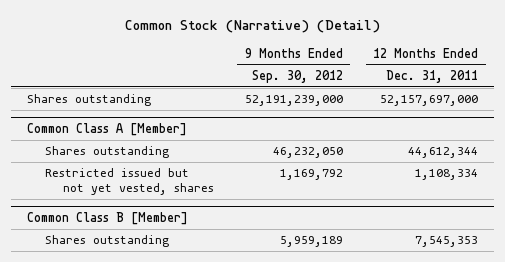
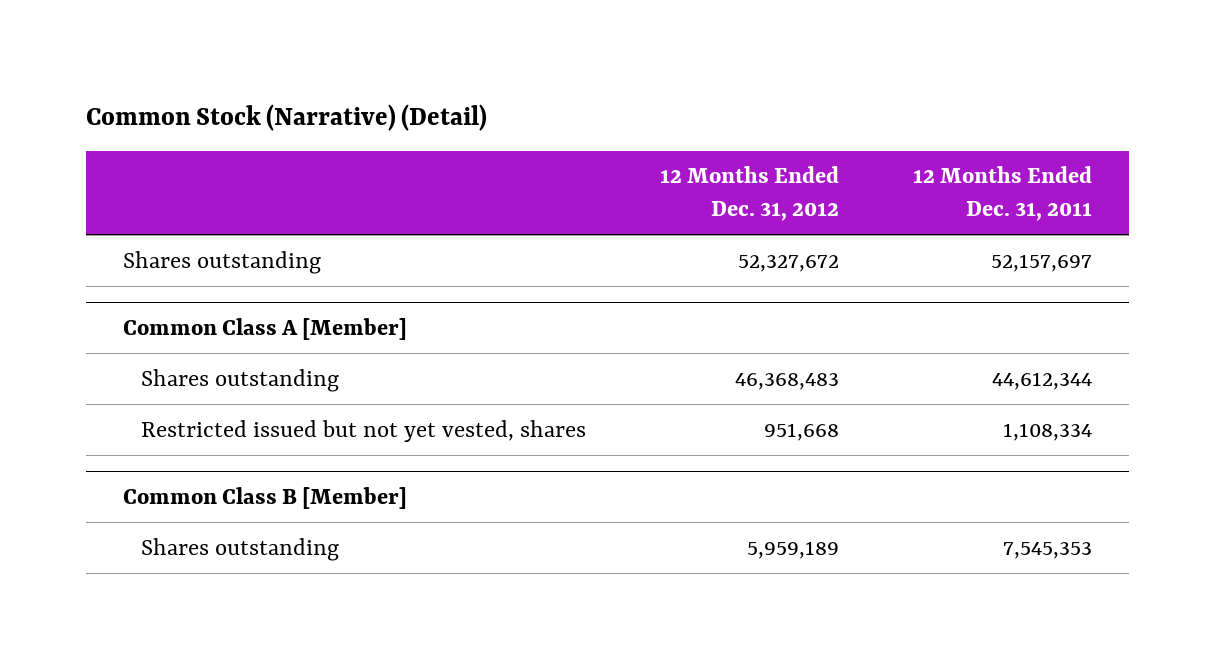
- | 9 Months Ended Sep. 30, 2012 | 12 Months Ended Dec. 31, 2011
+ | 12 Months Ended Dec. 31, 2012 | 12 Months Ended Dec. 31, 2011
- Shares outstanding | 52,191,239,000 | 52,157,697,000
+ Shares outstanding | 52,327,672 | 52,157,697

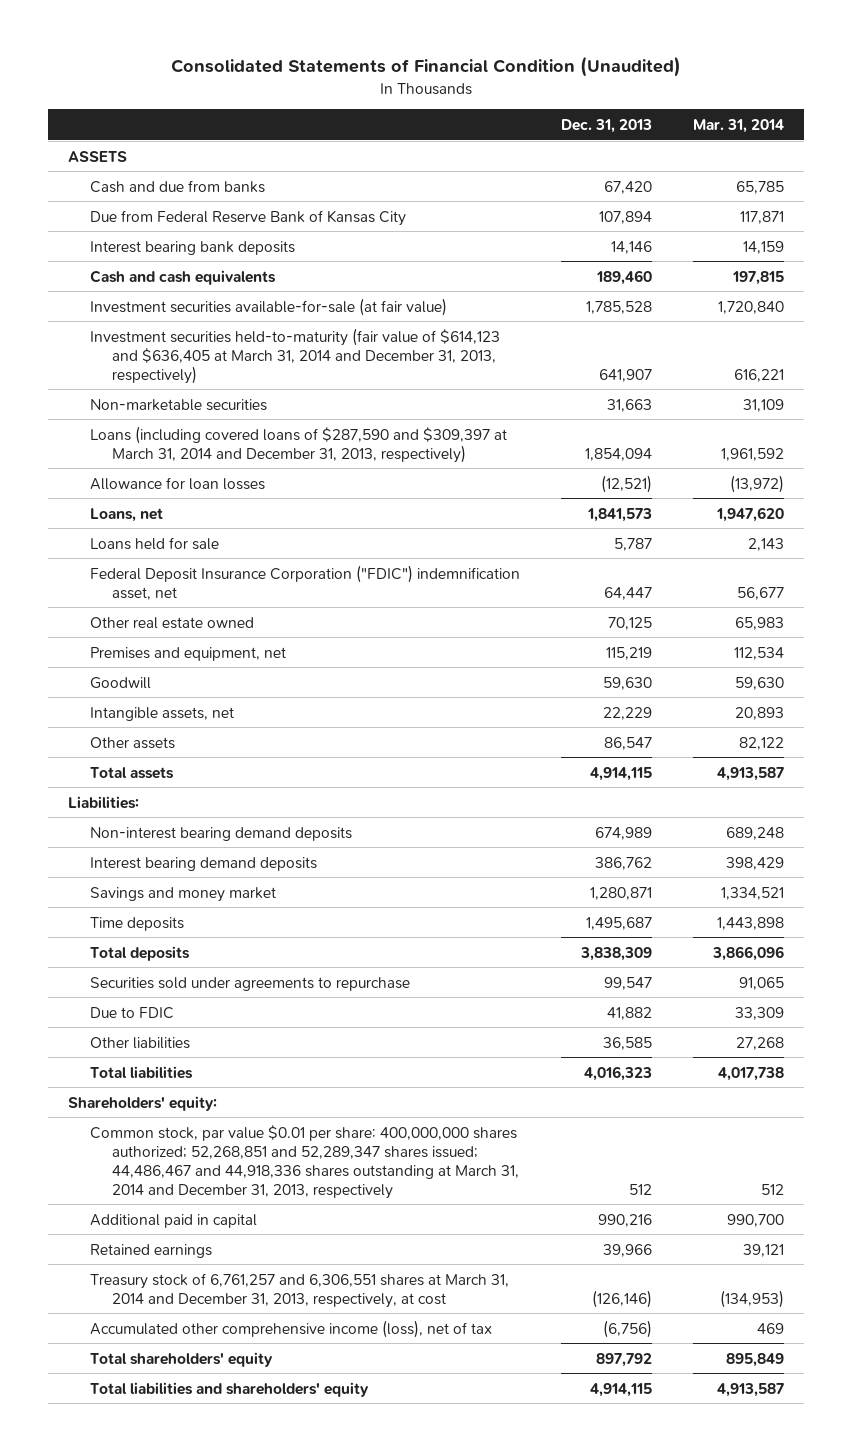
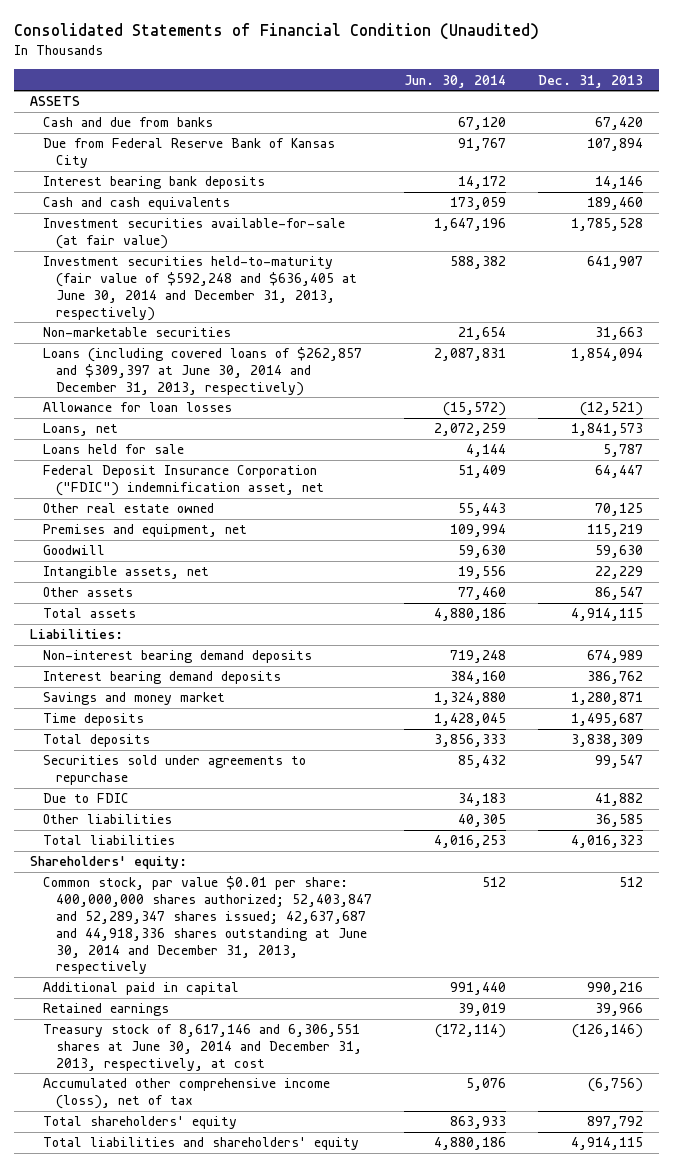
- | Dec. 31, 2013 | Mar. 31, 2014
+ | Jun. 30, 2014 | Dec. 31, 2013
- Investment securities held-to-maturity (fair value of $614,123 and $636,405 at March 31, 2014 and December 31, 2013, respectively) | 641,907 | 616,221
+ Investment securities held-to-maturity (fair value of $592,248 and $636,405 at June 30, 2014 and December 31, 2013, respectively) | 588,382 | 641,907
- Loans (including covered loans of $287,590 and $309,397 at March 31, 2014 and December 31, 2013, respectively) | 1,854,094 | 1,961,592
+ Loans (including covered loans of $262,857 and $309,397 at June 30, 2014 and December 31, 2013, respectively) | 2,087,831 | 1,854,094
- Common stock, par value $0.01 per share: 400,000,000 shares authorized; 52,268,851 and 52,289,347 shares issued; 44,486,467 and 44,918,336 shares outstanding at March 31, 2014 and December 31, 2013, respectively | 512 | 512
+ Common stock, par value $0.01 per share: 400,000,000 shares authorized; 52,403,847 and 52,289,347 shares issued; 42,637,687 and 44,918,336 shares outstanding at June 30, 2014 and December 31, 2013, respectively | 512 | 512
- Treasury stock of 6,761,257 and 6,306,551 shares at March 31, 2014 and December 31, 2013, respectively, at cost | (126,146) | (134,953)
+ Treasury stock of 8,617,146 and 6,306,551 shares at June 30, 2014 and December 31, 2013, respectively, at cost | (172,114) | (126,146)

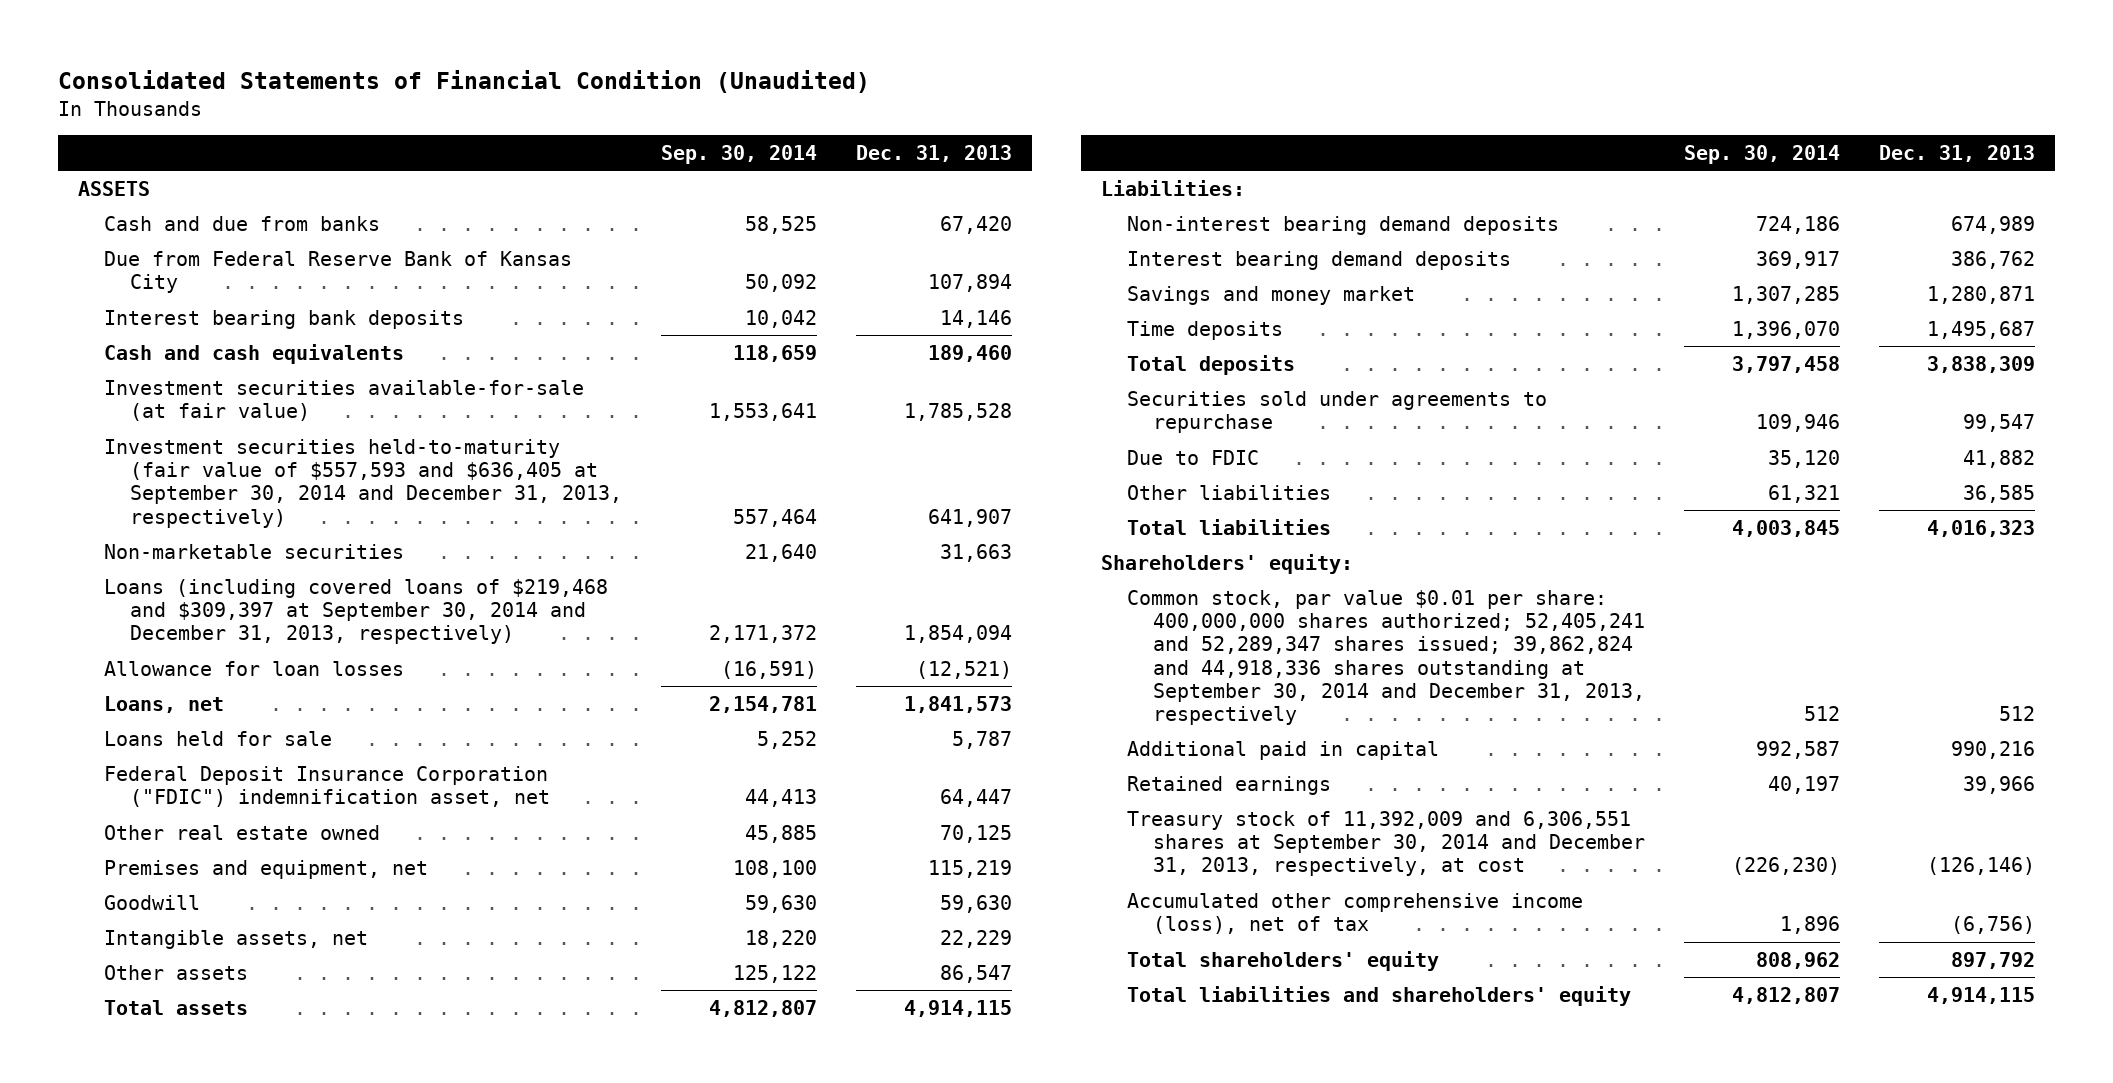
- | Jun. 30, 2014 | Dec. 31, 2013
+ | Sep. 30, 2014 | Dec. 31, 2013
- Investment securities held-to-maturity (fair value of $592,248 and $636,405 at June 30, 2014 and December 31, 2013, respectively) | 588,382 | 641,907
+ Investment securities held-to-maturity (fair value of $557,593 and $636,405 at September 30, 2014 and December 31, 2013, respectively) | 557,464 | 641,907
- Loans (including covered loans of $262,857 and $309,397 at June 30, 2014 and December 31, 2013, respectively) | 2,087,831 | 1,854,094
+ Loans (including covered loans of $219,468 and $309,397 at September 30, 2014 and December 31, 2013, respectively) | 2,171,372 | 1,854,094
- Common stock, par value $0.01 per share: 400,000,000 shares authorized; 52,403,847 and 52,289,347 shares issued; 42,637,687 and 44,918,336 shares outstanding at June 30, 2014 and December 31, 2013, respectively | 512 | 512
+ Common stock, par value $0.01 per share: 400,000,000 shares authorized; 52,405,241 and 52,289,347 shares issued; 39,862,824 and 44,918,336 shares outstanding at September 30, 2014 and December 31, 2013, respectively | 512 | 512
- Treasury stock of 8,617,146 and 6,306,551 shares at June 30, 2014 and December 31, 2013, respectively, at cost | (172,114) | (126,146)
+ Treasury stock of 11,392,009 and 6,306,551 shares at September 30, 2014 and December 31, 2013, respectively, at cost | (226,230) | (126,146)

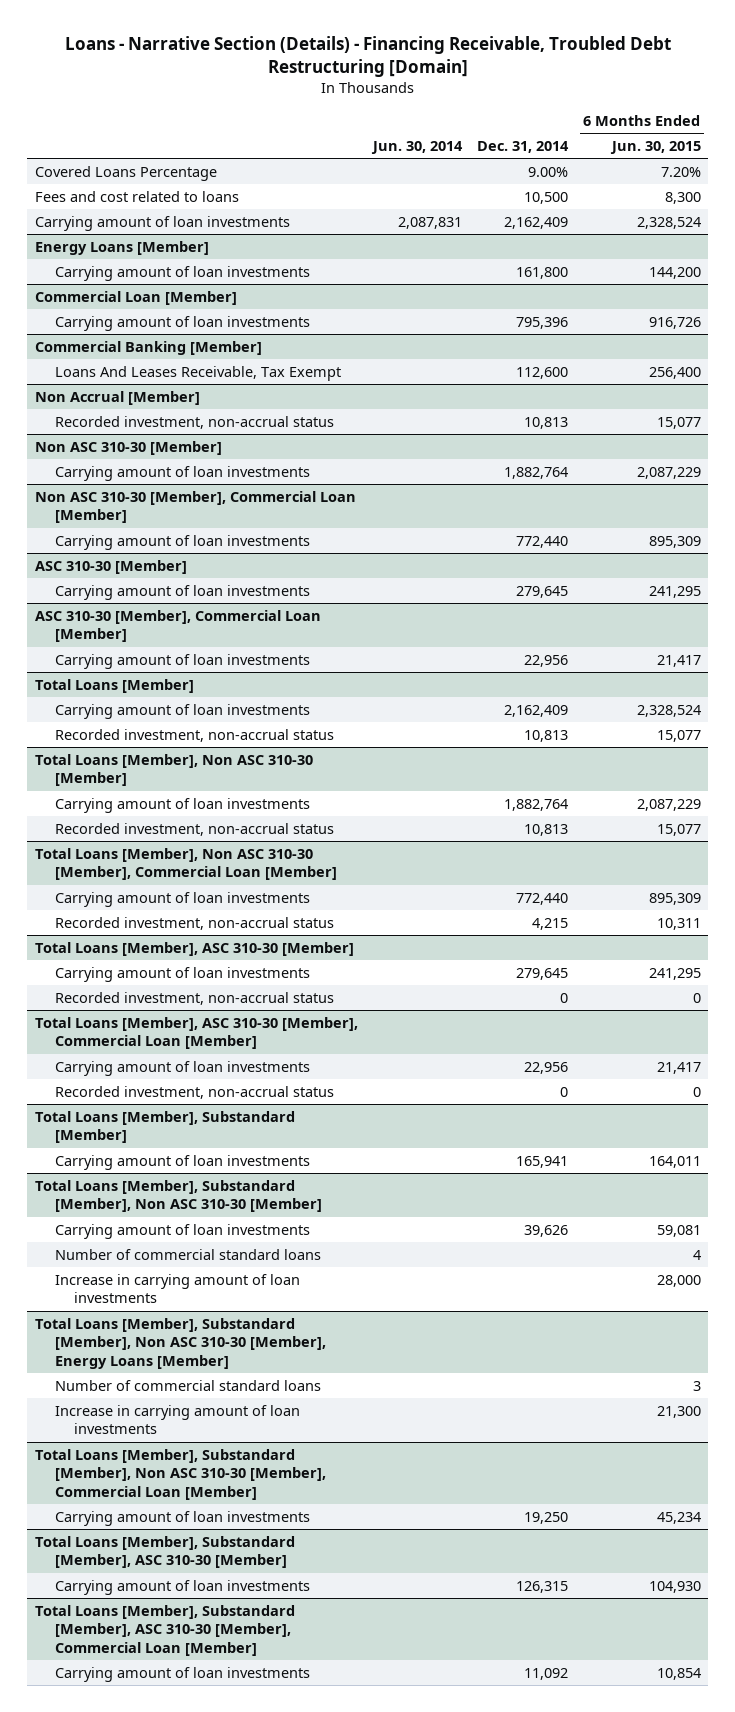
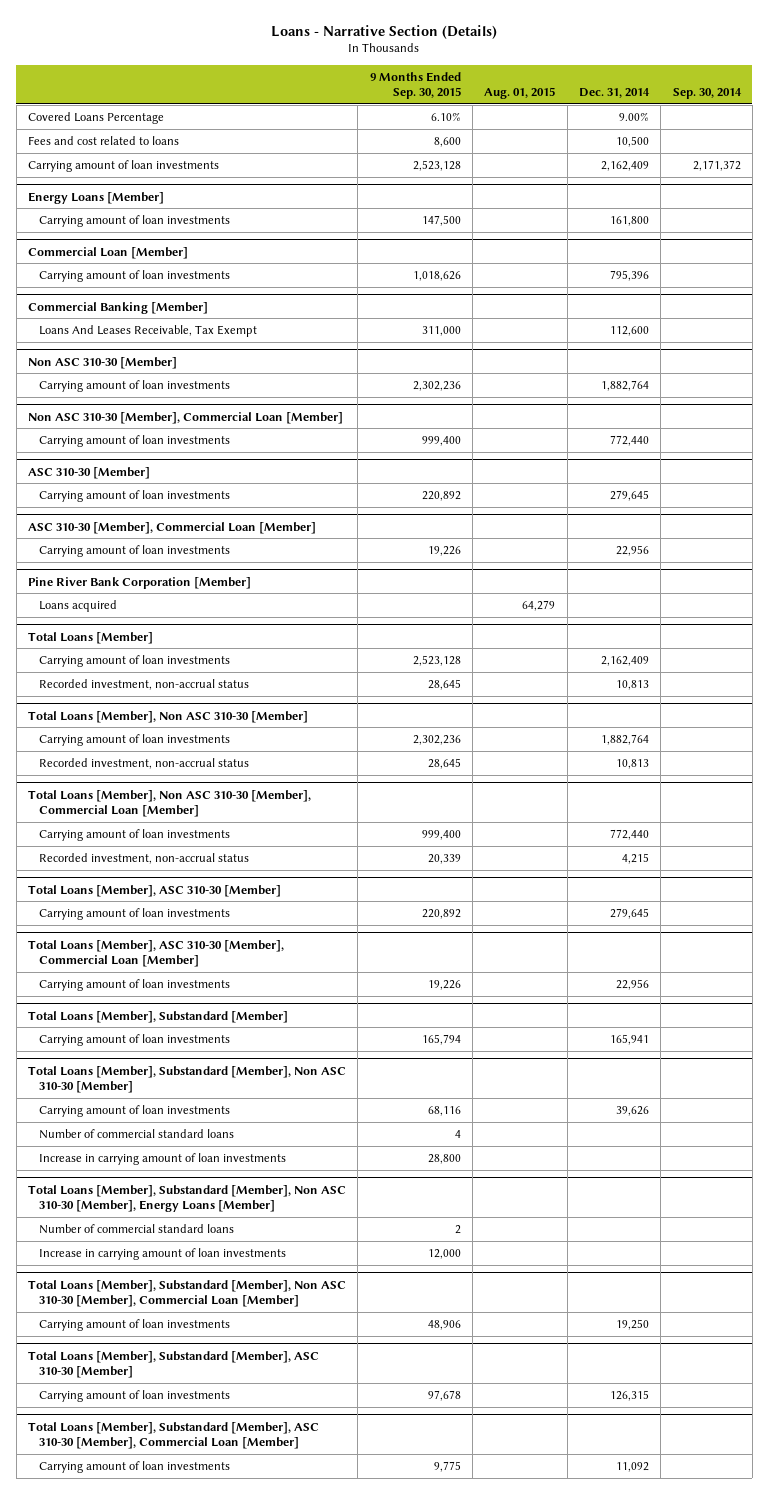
- Loans - Narrative Section (Details) - Financing Receivable, Troubled Debt Restructuring [Domain]
+ Loans - Narrative Section (Details)
- | Jun. 30, 2014 | Dec. 31, 2014 | 6 Months Ended Jun. 30, 2015
+ | 9 Months Ended Sep. 30, 2015 | Aug. 01, 2015 | Dec. 31, 2014 | Sep. 30, 2014
- Non Accrual [Member]
- Recorded investment, non-accrual status | | 10,813 | 15,077
+ Pine River Bank Corporation [Member]
+ Loans acquired | | 64,279 | |
@ Total Loans [Member], ASC 310-30 [Member]
- Recorded investment, non-accrual status | | 0 | 0
@ Total Loans [Member], ASC 310-30 [Member], Commercial Loan [Member]
- Recorded investment, non-accrual status | | 0 | 0

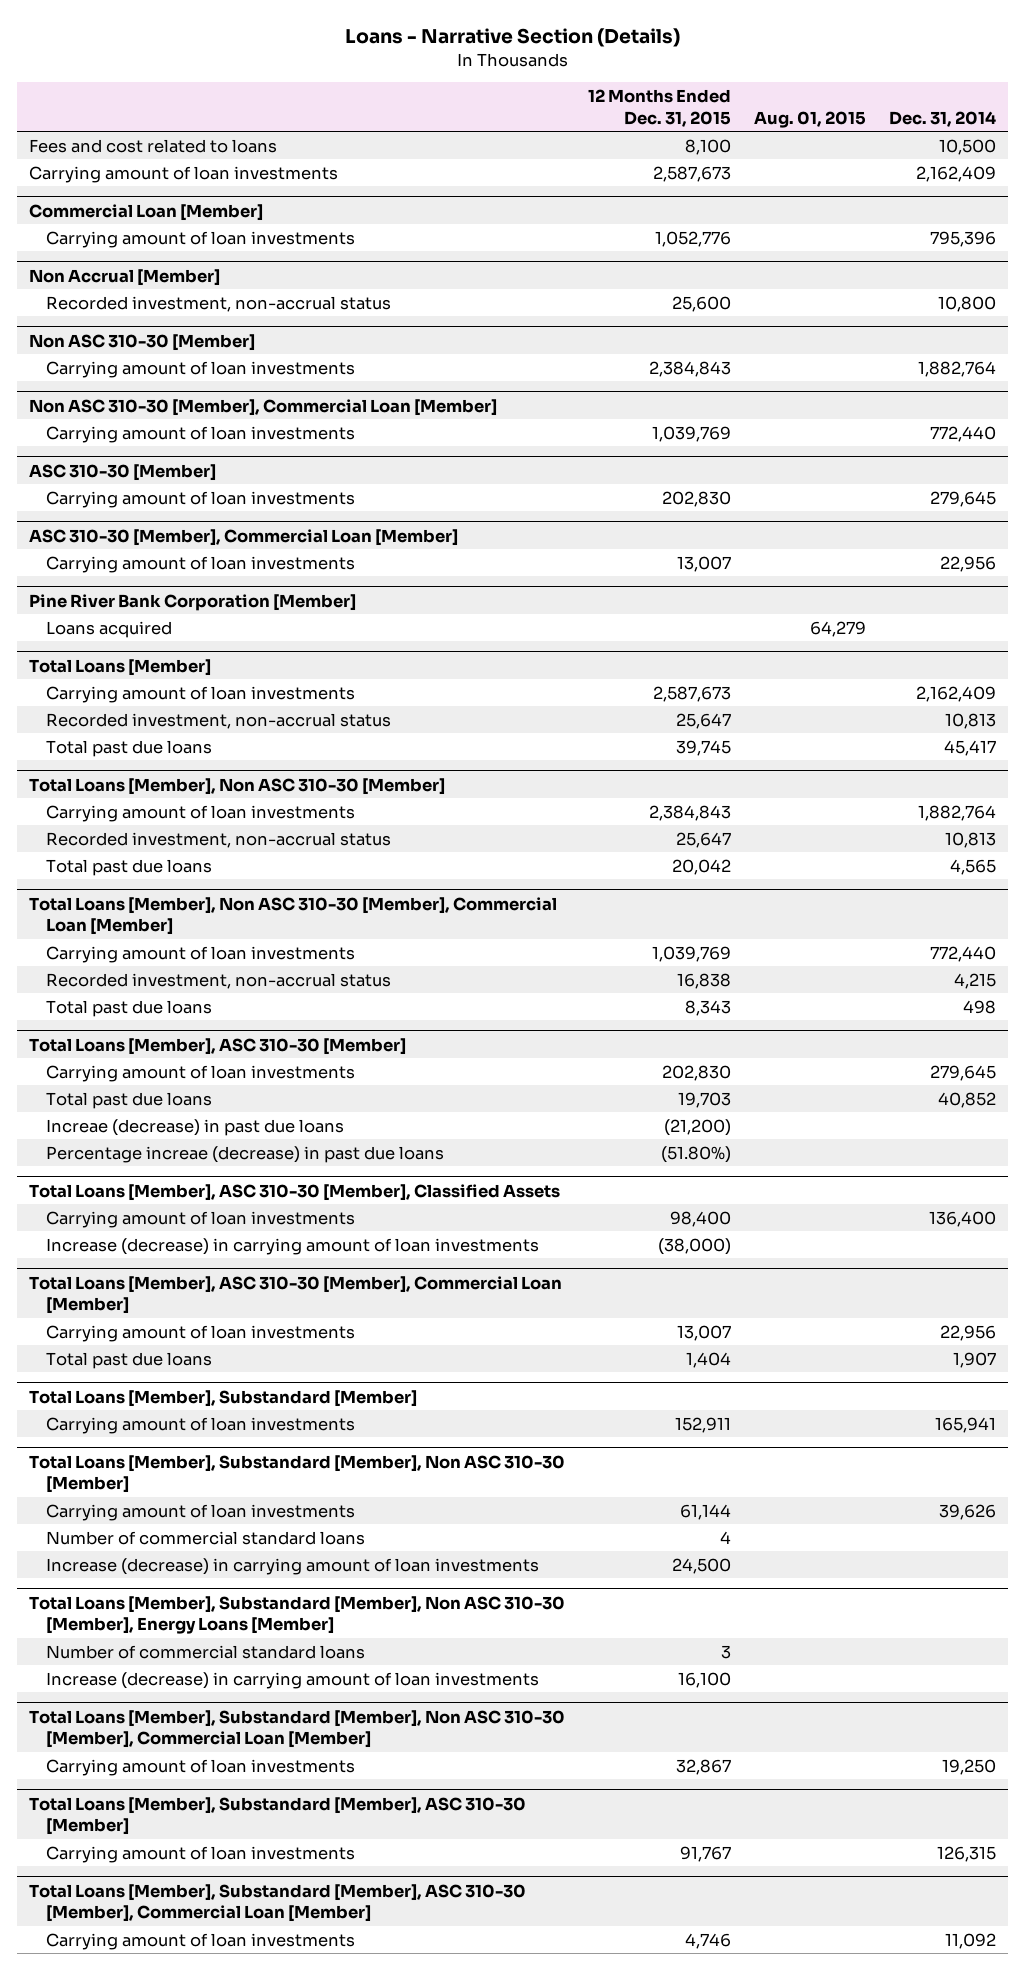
- | 9 Months Ended Sep. 30, 2015 | Aug. 01, 2015 | Dec. 31, 2014 | Sep. 30, 2014
+ | 12 Months Ended Dec. 31, 2015 | Aug. 01, 2015 | Dec. 31, 2014
- Covered Loans Percentage | 6.10% | | 9.00% |
- Energy Loans [Member]
- Carrying amount of loan investments | 147,500 | | 161,800 |
- Commercial Banking [Member]
- Loans And Leases Receivable, Tax Exempt | 311,000 | | 112,600 |
+ Non Accrual [Member]
+ Recorded investment, non-accrual status | 25,600 | | 10,800
@ Total Loans [Member]
+ Total past due loans | 39,745 | | 45,417
@ Total Loans [Member], Non ASC 310-30 [Member]
+ Total past due loans | 20,042 | | 4,565
@ Total Loans [Member], Non ASC 310-30 [Member], Commercial Loan [Member]
+ Total past due loans | 8,343 | | 498
@ Total Loans [Member], ASC 310-30 [Member]
+ Total past due loans | 19,703 | | 40,852
+ Increae (decrease) in past due loans | (21,200) | |
+ Percentage increae (decrease) in past due loans | (51.80%) | |
+ Total Loans [Member], ASC 310-30 [Member], Classified Assets
+ Carrying amount of loan investments | 98,400 | | 136,400
+ Increase (decrease) in carrying amount of loan investments | (38,000) | |
@ Total Loans [Member], ASC 310-30 [Member], Commercial Loan [Member]
+ Total past due loans | 1,404 | | 1,907
@ Total Loans [Member], Substandard [Member], Non ASC 310-30 [Member]
- Increase in carrying amount of loan investments | 28,800 | | |
+ Increase (decrease) in carrying amount of loan investments | 24,500 | |
@ Total Loans [Member], Substandard [Member], Non ASC 310-30 [Member], Energy Loans [Member]
- Increase in carrying amount of loan investments | 12,000 | | |
+ Increase (decrease) in carrying amount of loan investments | 16,100 | |

